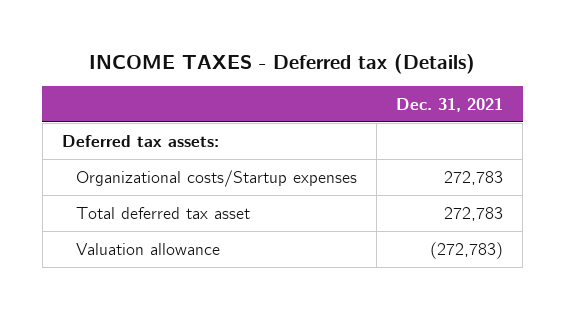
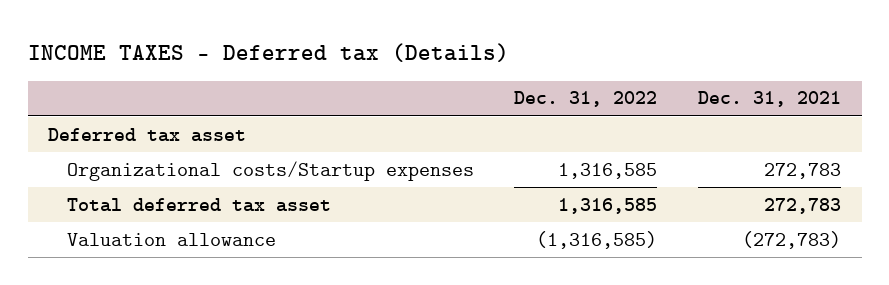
- | Dec. 31, 2021
+ | Dec. 31, 2022 | Dec. 31, 2021
- Deferred tax assets:
+ Deferred tax asset

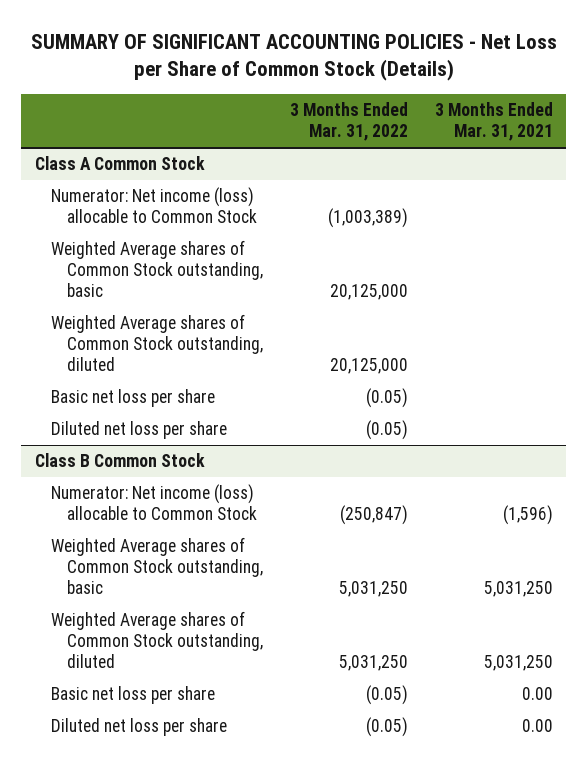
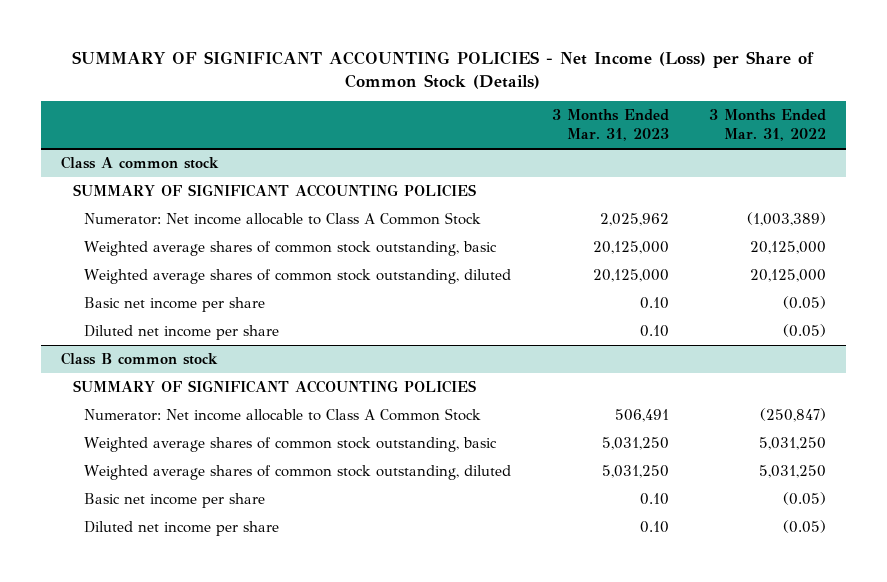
- SUMMARY OF SIGNIFICANT ACCOUNTING POLICIES - Net Loss per Share of Common Stock (Details)
+ SUMMARY OF SIGNIFICANT ACCOUNTING POLICIES - Net Income (Loss) per Share of Common Stock (Details)
- | 3 Months Ended Mar. 31, 2022 | 3 Months Ended Mar. 31, 2021
+ | 3 Months Ended Mar. 31, 2023 | 3 Months Ended Mar. 31, 2022
- Class A Common Stock
- Numerator: Net income (loss) allocable to Common Stock | (1,003,389) |
- Weighted Average shares of Common Stock outstanding, basic | 20,125,000 |
- Weighted Average shares of Common Stock outstanding, diluted | 20,125,000 |
- Basic net loss per share | (0.05) |
- Diluted net loss per share | (0.05) |
- Class B Common Stock
- Numerator: Net income (loss) allocable to Common Stock | (250,847) | (1,596)
- Weighted Average shares of Common Stock outstanding, basic | 5,031,250 | 5,031,250
- Weighted Average shares of Common Stock outstanding, diluted | 5,031,250 | 5,031,250
- Basic net loss per share | (0.05) | 0.00
- Diluted net loss per share | (0.05) | 0.00
+ Class A common stock
+ SUMMARY OF SIGNIFICANT ACCOUNTING POLICIES
+ Numerator: Net income allocable to Class A Common Stock | 2,025,962 | (1,003,389)
+ Weighted average shares of common stock outstanding, basic | 20,125,000 | 20,125,000
+ Weighted average shares of common stock outstanding, diluted | 20,125,000 | 20,125,000
+ Basic net income per share | 0.10 | (0.05)
+ Diluted net income per share | 0.10 | (0.05)
+ Class B common stock
+ SUMMARY OF SIGNIFICANT ACCOUNTING POLICIES
+ Numerator: Net income allocable to Class A Common Stock | 506,491 | (250,847)
+ Weighted average shares of common stock outstanding, basic | 5,031,250 | 5,031,250
+ Weighted average shares of common stock outstanding, diluted | 5,031,250 | 5,031,250
+ Basic net income per share | 0.10 | (0.05)
+ Diluted net income per share | 0.10 | (0.05)

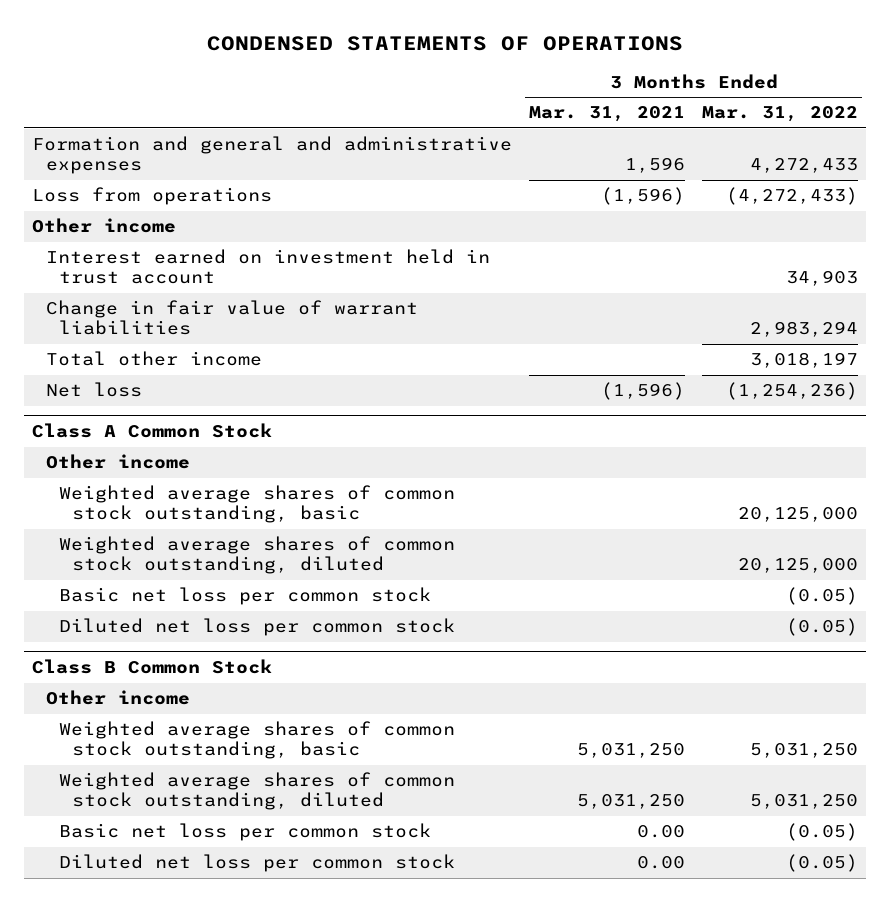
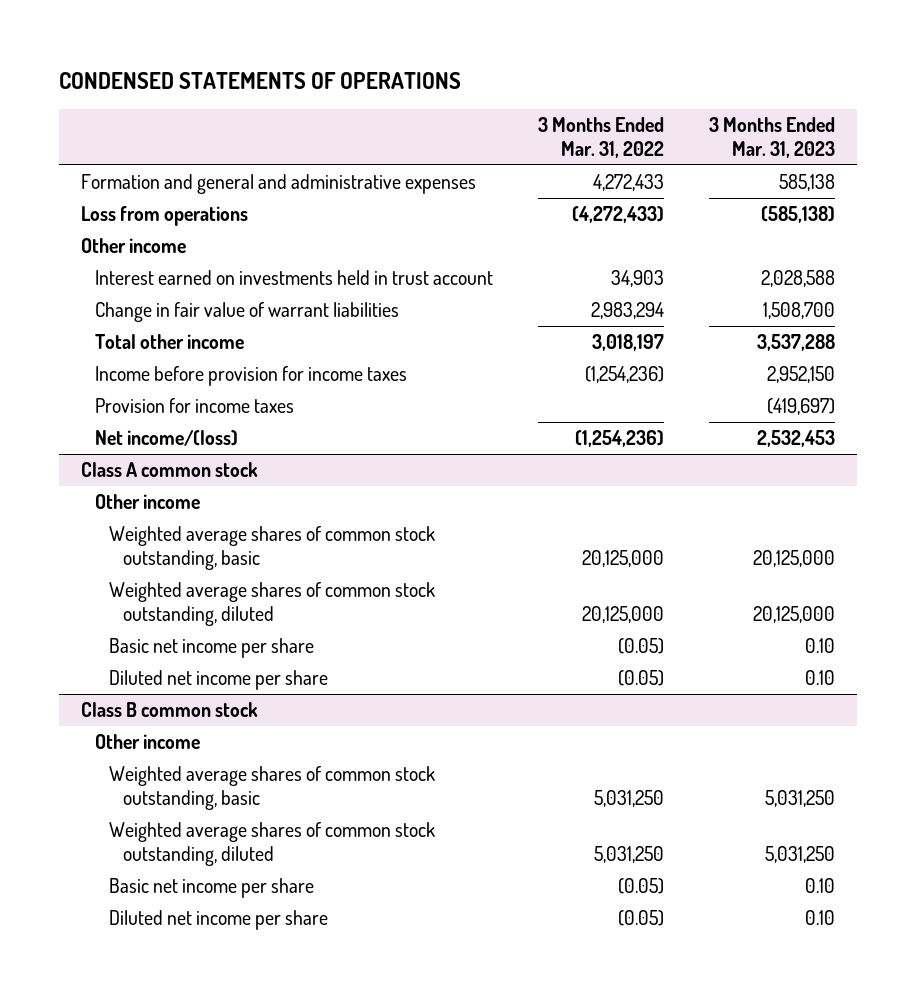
- | 3 Months Ended Mar. 31, 2021 | 3 Months Ended Mar. 31, 2022
+ | 3 Months Ended Mar. 31, 2022 | 3 Months Ended Mar. 31, 2023
- Interest earned on investment held in trust account | | 34,903
+ Interest earned on investments held in trust account | 34,903 | 2,028,588
- Net loss | (1,596) | (1,254,236)
- Class A Common Stock
+ Income before provision for income taxes | (1,254,236) | 2,952,150
+ Provision for income taxes | | (419,697)
+ Net income/(loss) | (1,254,236) | 2,532,453
+ Class A common stock
- Basic net loss per common stock | | (0.05)
- Diluted net loss per common stock | | (0.05)
- Class B Common Stock
+ Basic net income per share | (0.05) | 0.10
+ Diluted net income per share | (0.05) | 0.10
+ Class B common stock
- Basic net loss per common stock | 0.00 | (0.05)
- Diluted net loss per common stock | 0.00 | (0.05)
+ Basic net income per share | (0.05) | 0.10
+ Diluted net income per share | (0.05) | 0.10

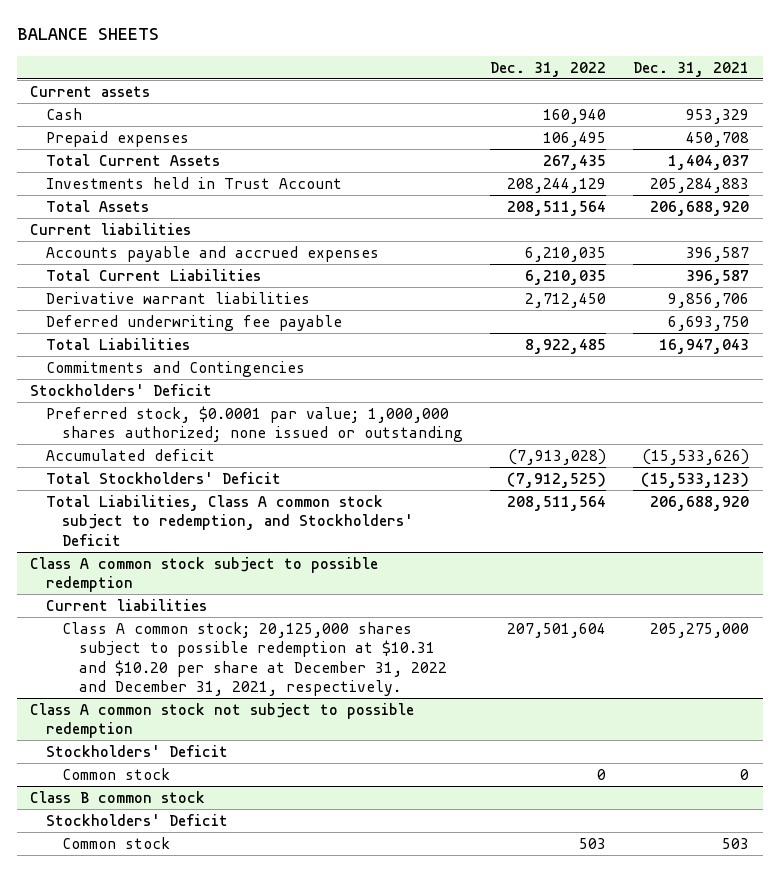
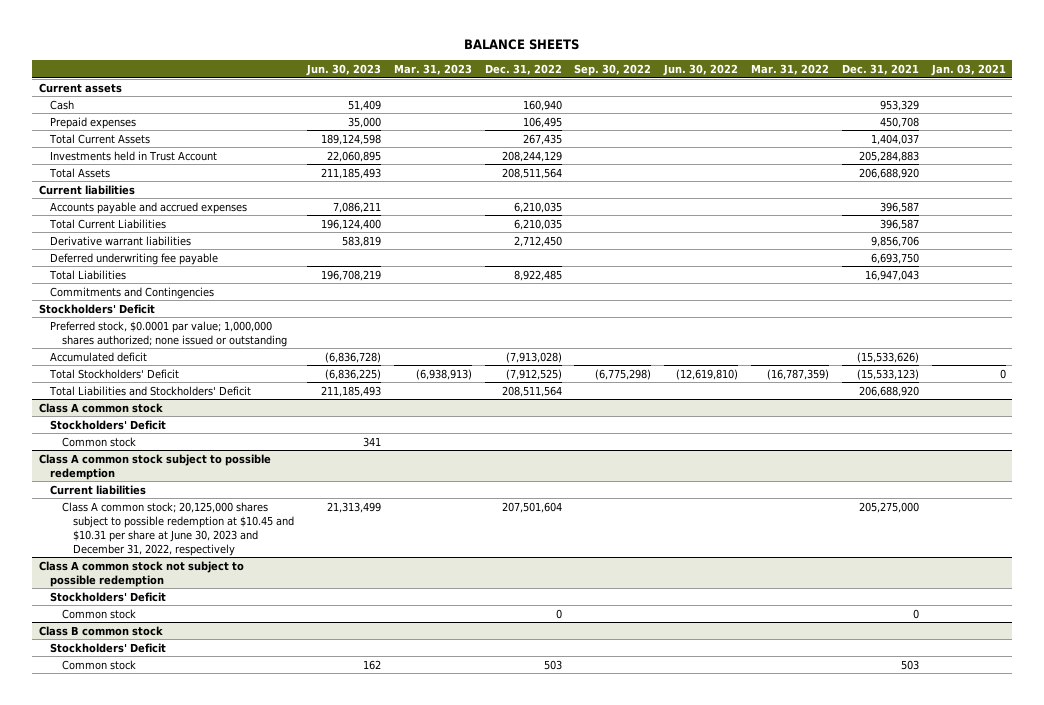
- | Dec. 31, 2022 | Dec. 31, 2021
+ | Jun. 30, 2023 | Mar. 31, 2023 | Dec. 31, 2022 | Sep. 30, 2022 | Jun. 30, 2022 | Mar. 31, 2022 | Dec. 31, 2021 | Jan. 03, 2021
- Total Liabilities, Class A common stock subject to redemption, and Stockholders' Deficit | 208,511,564 | 206,688,920
+ Total Liabilities and Stockholders' Deficit | 211,185,493 | | 208,511,564 | | | | 206,688,920 |
+ Class A common stock
+ Stockholders' Deficit
+ Common stock | 341 | | | | | | |
@ Class A common stock subject to possible redemption
- Class A common stock; 20,125,000 shares subject to possible redemption at $10.31 and $10.20 per share at December 31, 2022 and December 31, 2021, respectively. | 207,501,604 | 205,275,000
+ Class A common stock; 20,125,000 shares subject to possible redemption at $10.45 and $10.31 per share at June 30, 2023 and December 31, 2022, respectively | 21,313,499 | | 207,501,604 | | | | 205,275,000 |

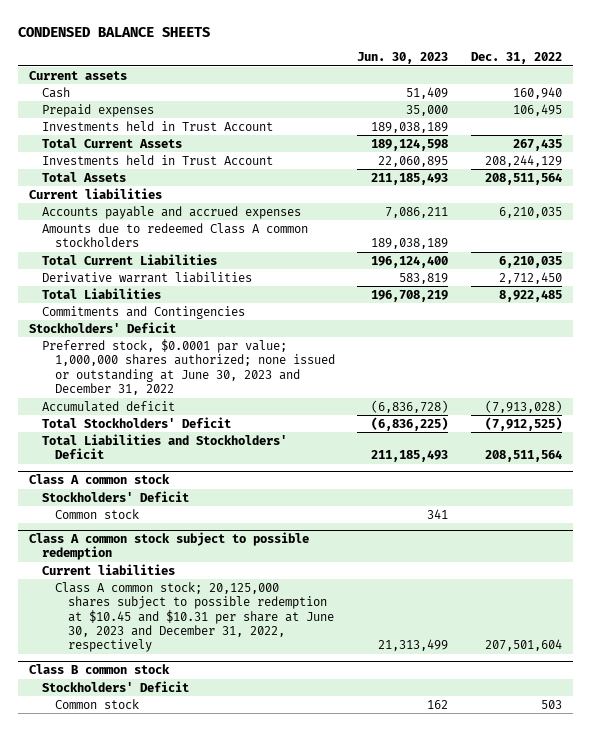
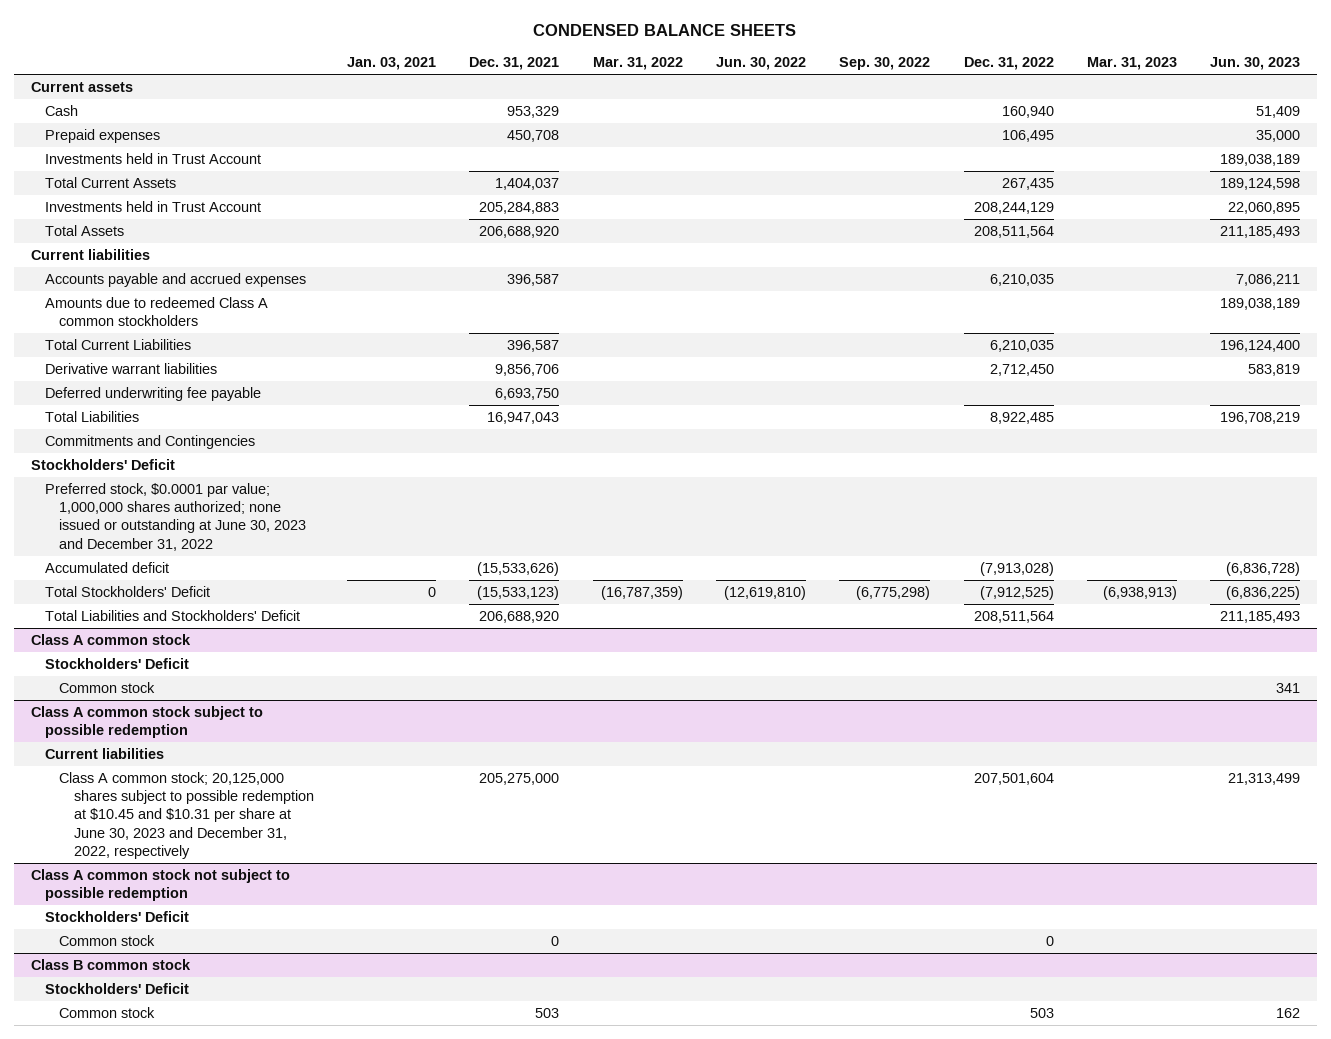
- | Jun. 30, 2023 | Dec. 31, 2022
+ | Jan. 03, 2021 | Dec. 31, 2021 | Mar. 31, 2022 | Jun. 30, 2022 | Sep. 30, 2022 | Dec. 31, 2022 | Mar. 31, 2023 | Jun. 30, 2023
+ Deferred underwriting fee payable | | 6,693,750 | | | | | |
+ Class A common stock not subject to possible redemption
+ Stockholders' Deficit
+ Common stock | | 0 | | | | 0 | |

